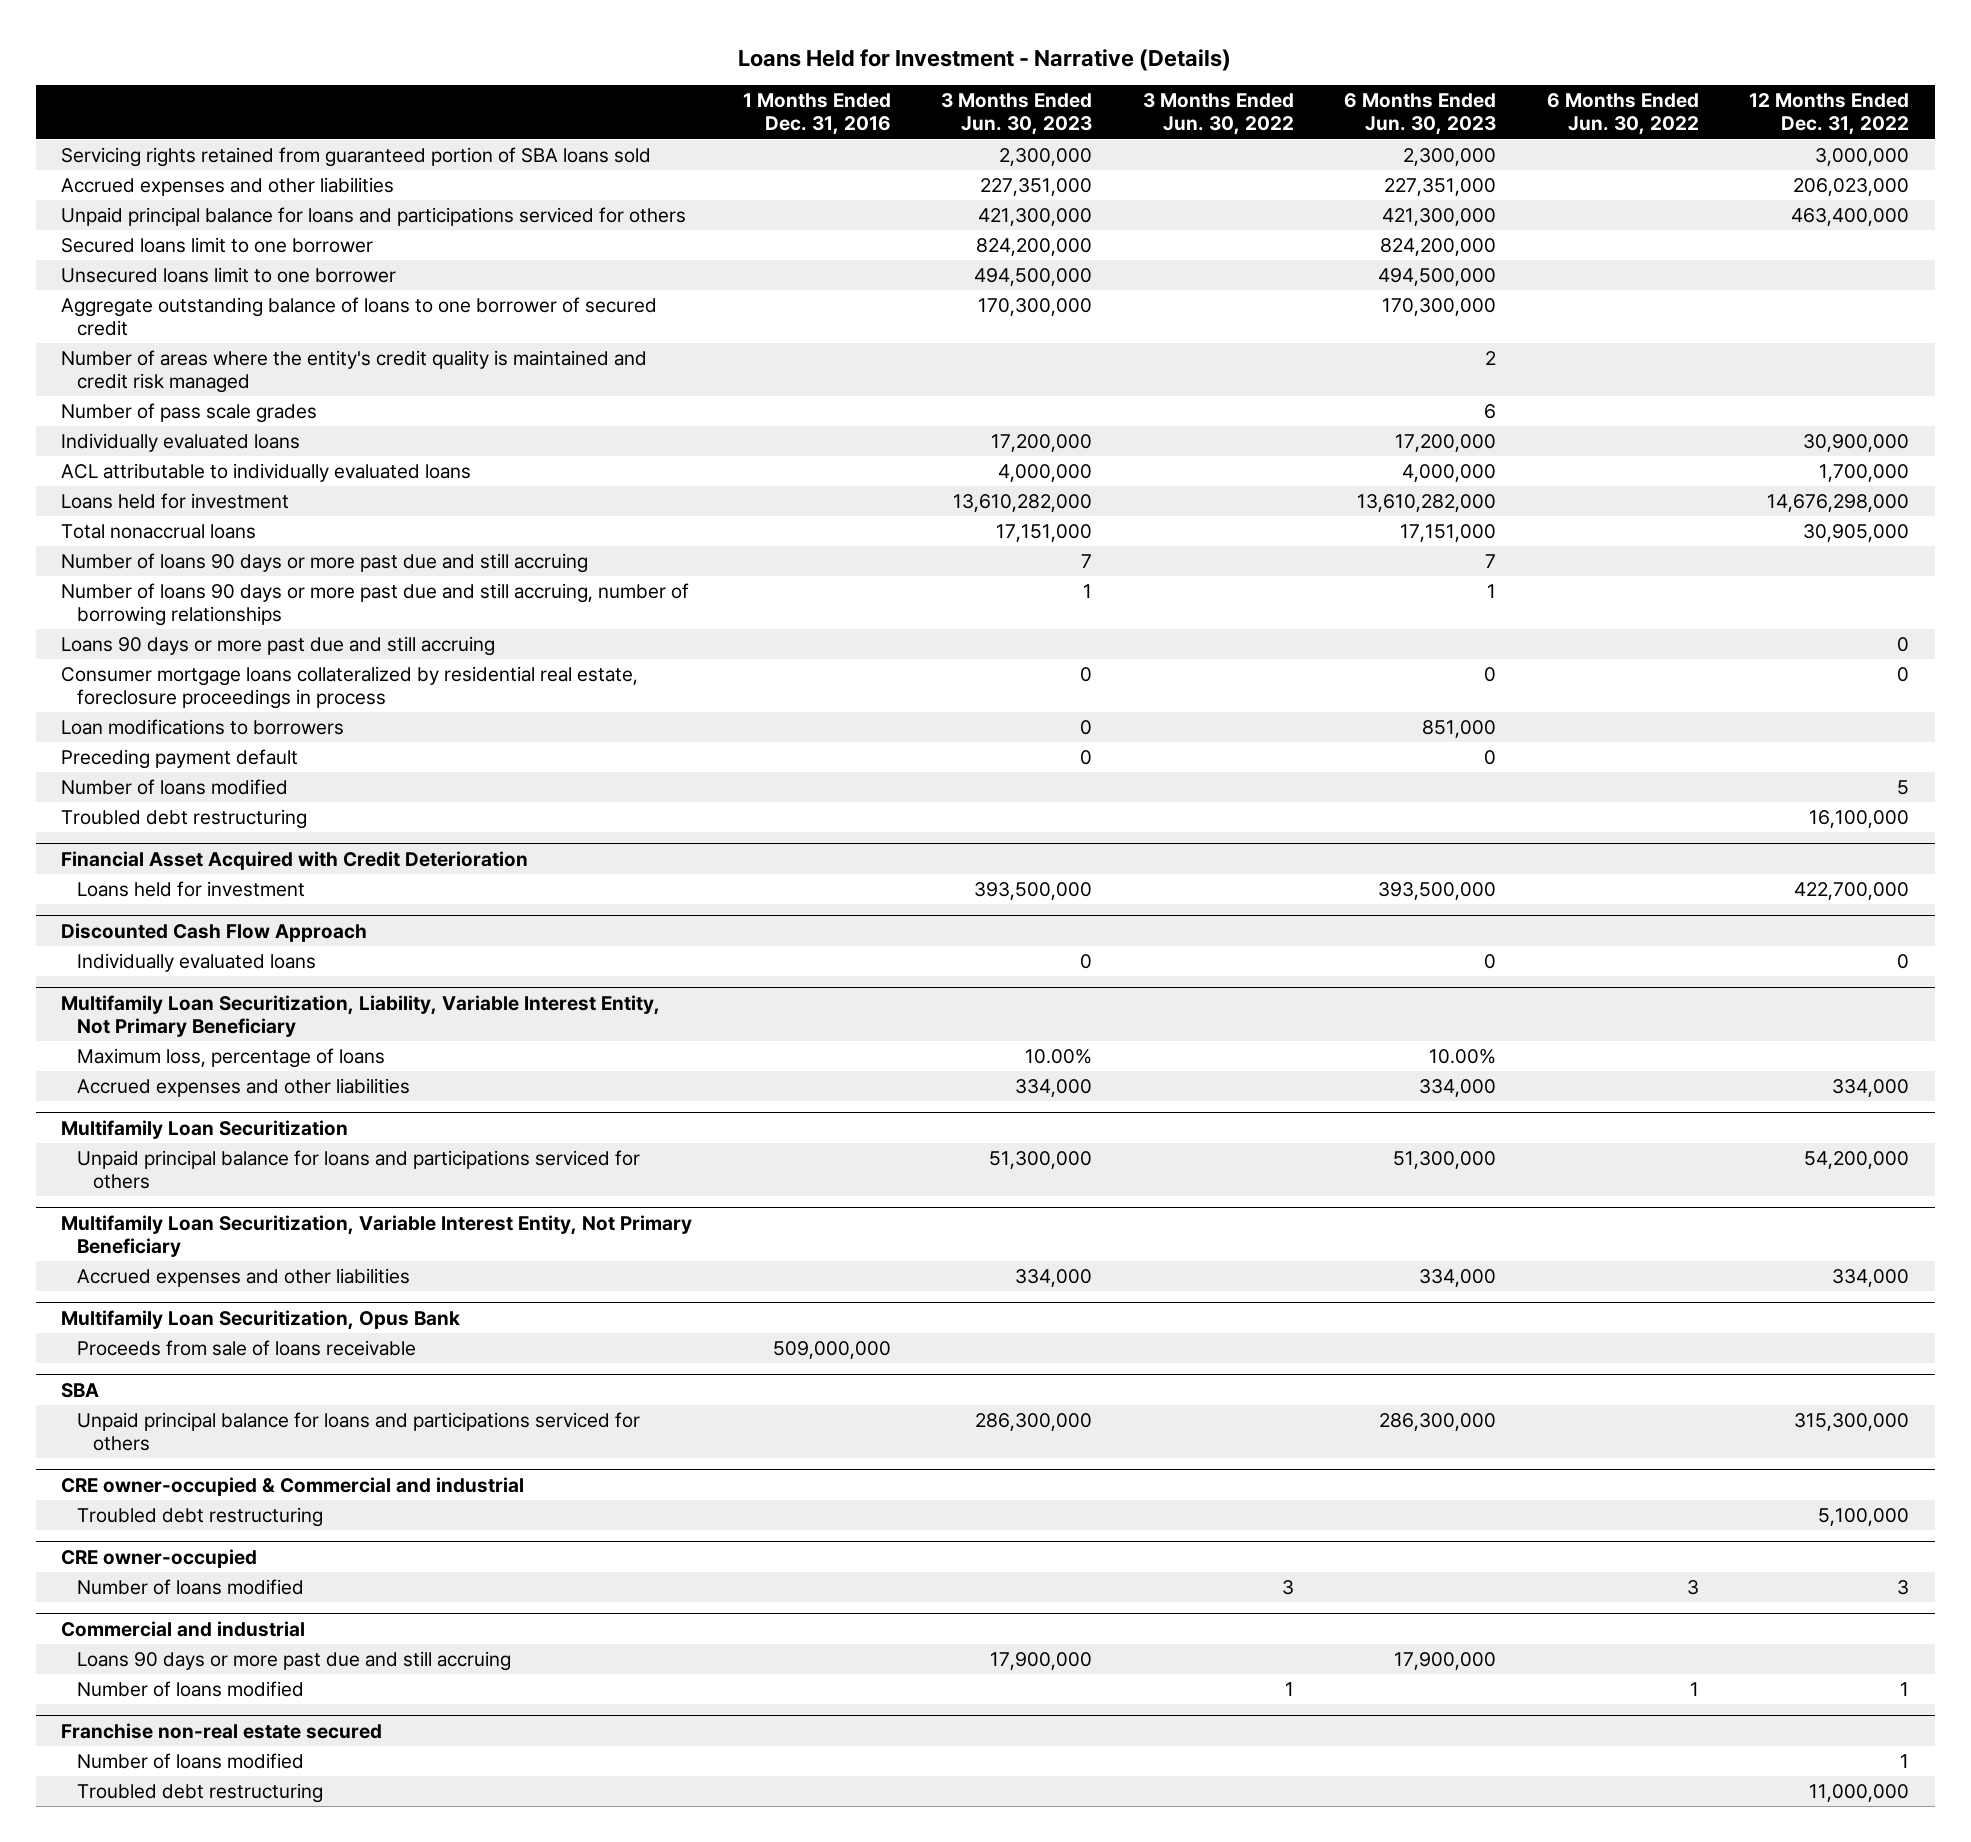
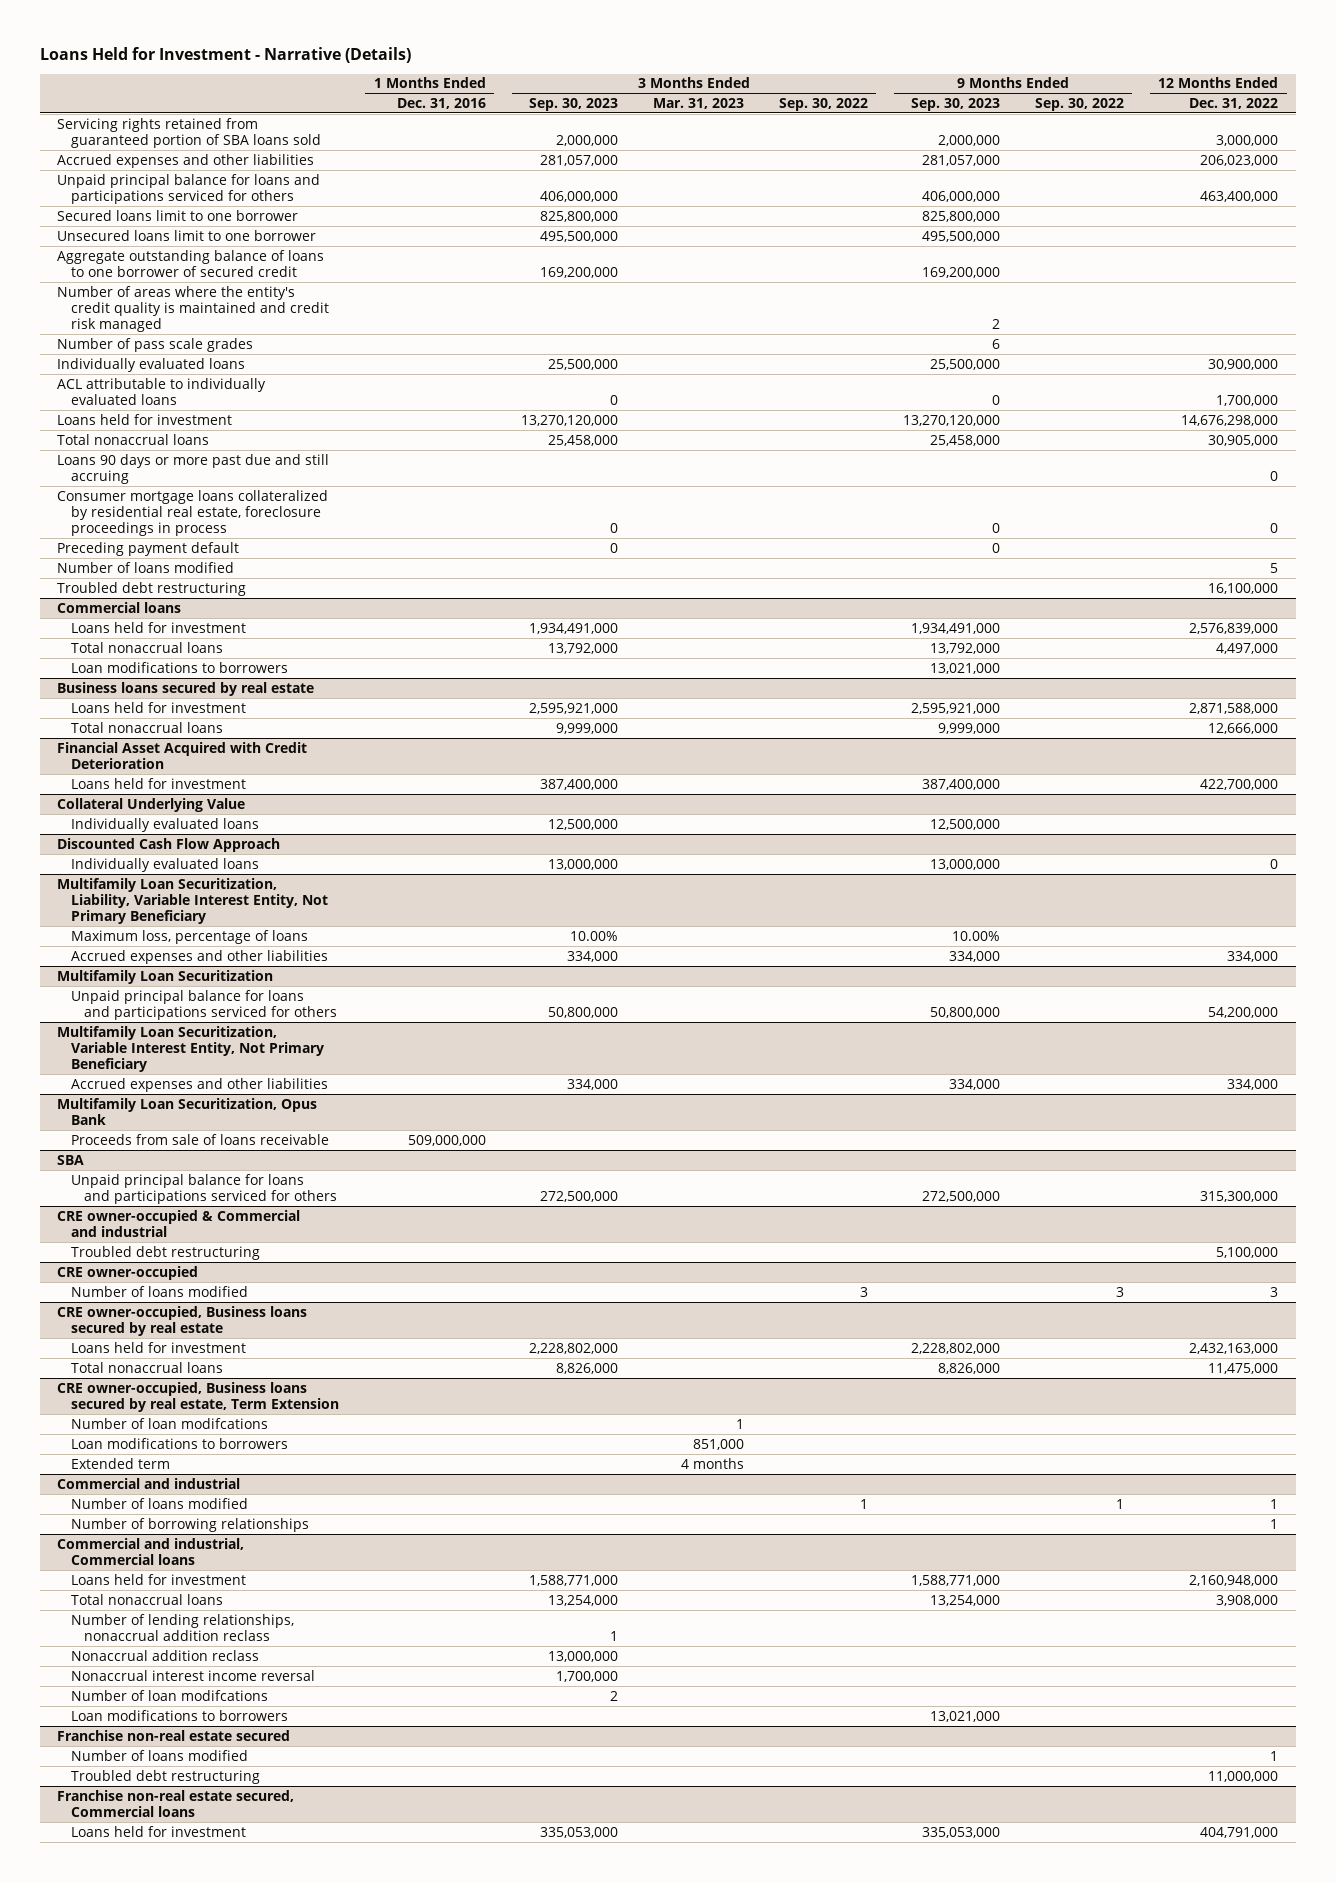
- | 1 Months Ended Dec. 31, 2016 | 3 Months Ended Jun. 30, 2023 | 3 Months Ended Jun. 30, 2022 | 6 Months Ended Jun. 30, 2023 | 6 Months Ended Jun. 30, 2022 | 12 Months Ended Dec. 31, 2022
+ | 1 Months Ended Dec. 31, 2016 | 3 Months Ended Sep. 30, 2023 | 3 Months Ended Mar. 31, 2023 | 3 Months Ended Sep. 30, 2022 | 9 Months Ended Sep. 30, 2023 | 9 Months Ended Sep. 30, 2022 | 12 Months Ended Dec. 31, 2022
- Number of loans 90 days or more past due and still accruing | | 7 | | 7 | |
- Number of loans 90 days or more past due and still accruing, number of borrowing relationships | | 1 | | 1 | |
- Loan modifications to borrowers | | 0 | | 851,000 | |
+ Commercial loans
+ Loans held for investment | | 1,934,491,000 | | | 1,934,491,000 | | 2,576,839,000
+ Total nonaccrual loans | | 13,792,000 | | | 13,792,000 | | 4,497,000
+ Loan modifications to borrowers | | | | | 13,021,000 | |
+ Business loans secured by real estate
+ Loans held for investment | | 2,595,921,000 | | | 2,595,921,000 | | 2,871,588,000
+ Total nonaccrual loans | | 9,999,000 | | | 9,999,000 | | 12,666,000
+ Collateral Underlying Value
+ Individually evaluated loans | | 12,500,000 | | | 12,500,000 | |
+ CRE owner-occupied, Business loans secured by real estate
+ Loans held for investment | | 2,228,802,000 | | | 2,228,802,000 | | 2,432,163,000
+ Total nonaccrual loans | | 8,826,000 | | | 8,826,000 | | 11,475,000
+ CRE owner-occupied, Business loans secured by real estate, Term Extension
+ Number of loan modifcations | | | 1 | | | |
+ Loan modifications to borrowers | | | 851,000 | | | |
+ Extended term | | | 4 months | | | |
@ Commercial and industrial
- Loans 90 days or more past due and still accruing | | 17,900,000 | | 17,900,000 | |
+ Number of borrowing relationships | | | | | | | 1
+ Commercial and industrial, Commercial loans
+ Loans held for investment | | 1,588,771,000 | | | 1,588,771,000 | | 2,160,948,000
+ Total nonaccrual loans | | 13,254,000 | | | 13,254,000 | | 3,908,000
+ Number of lending relationships, nonaccrual addition reclass | | 1 | | | | |
+ Nonaccrual addition reclass | | 13,000,000 | | | | |
+ Nonaccrual interest income reversal | | 1,700,000 | | | | |
+ Number of loan modifcations | | 2 | | | | |
+ Loan modifications to borrowers | | | | | 13,021,000 | |
+ Franchise non-real estate secured, Commercial loans
+ Loans held for investment | | 335,053,000 | | | 335,053,000 | | 404,791,000

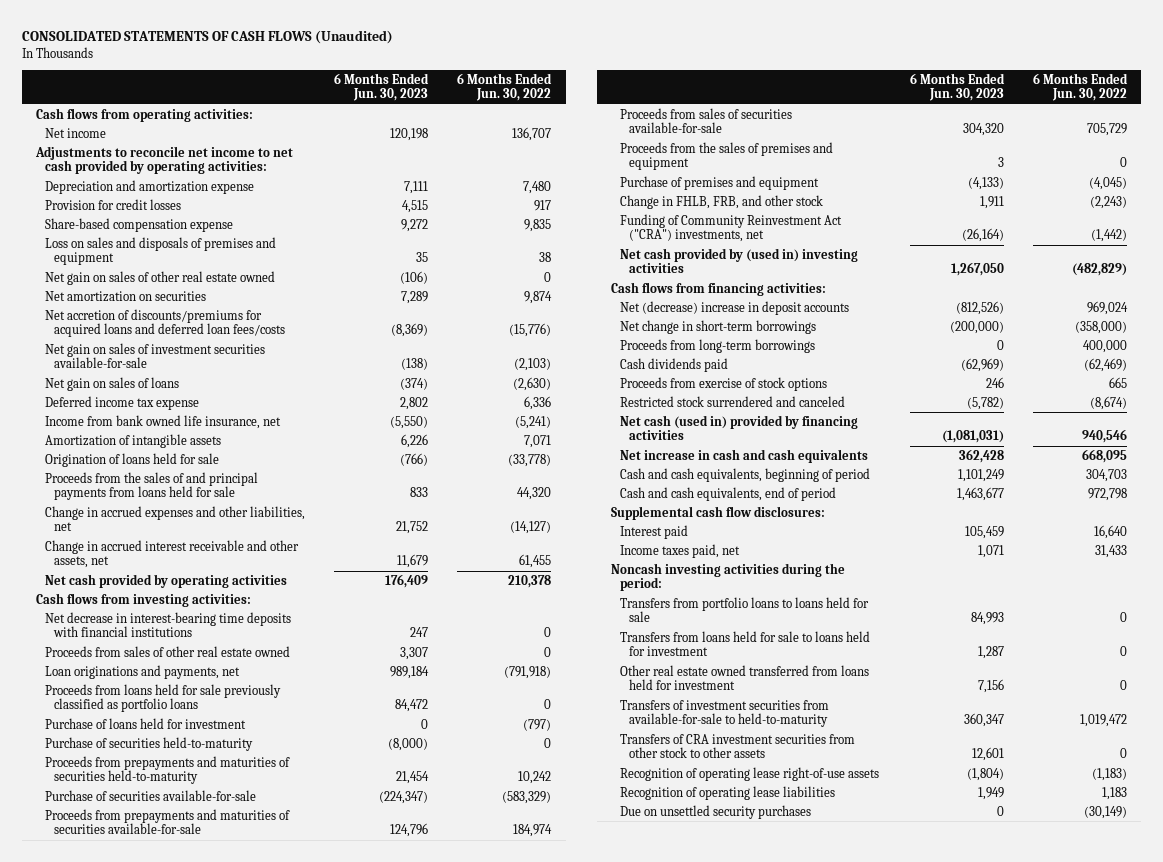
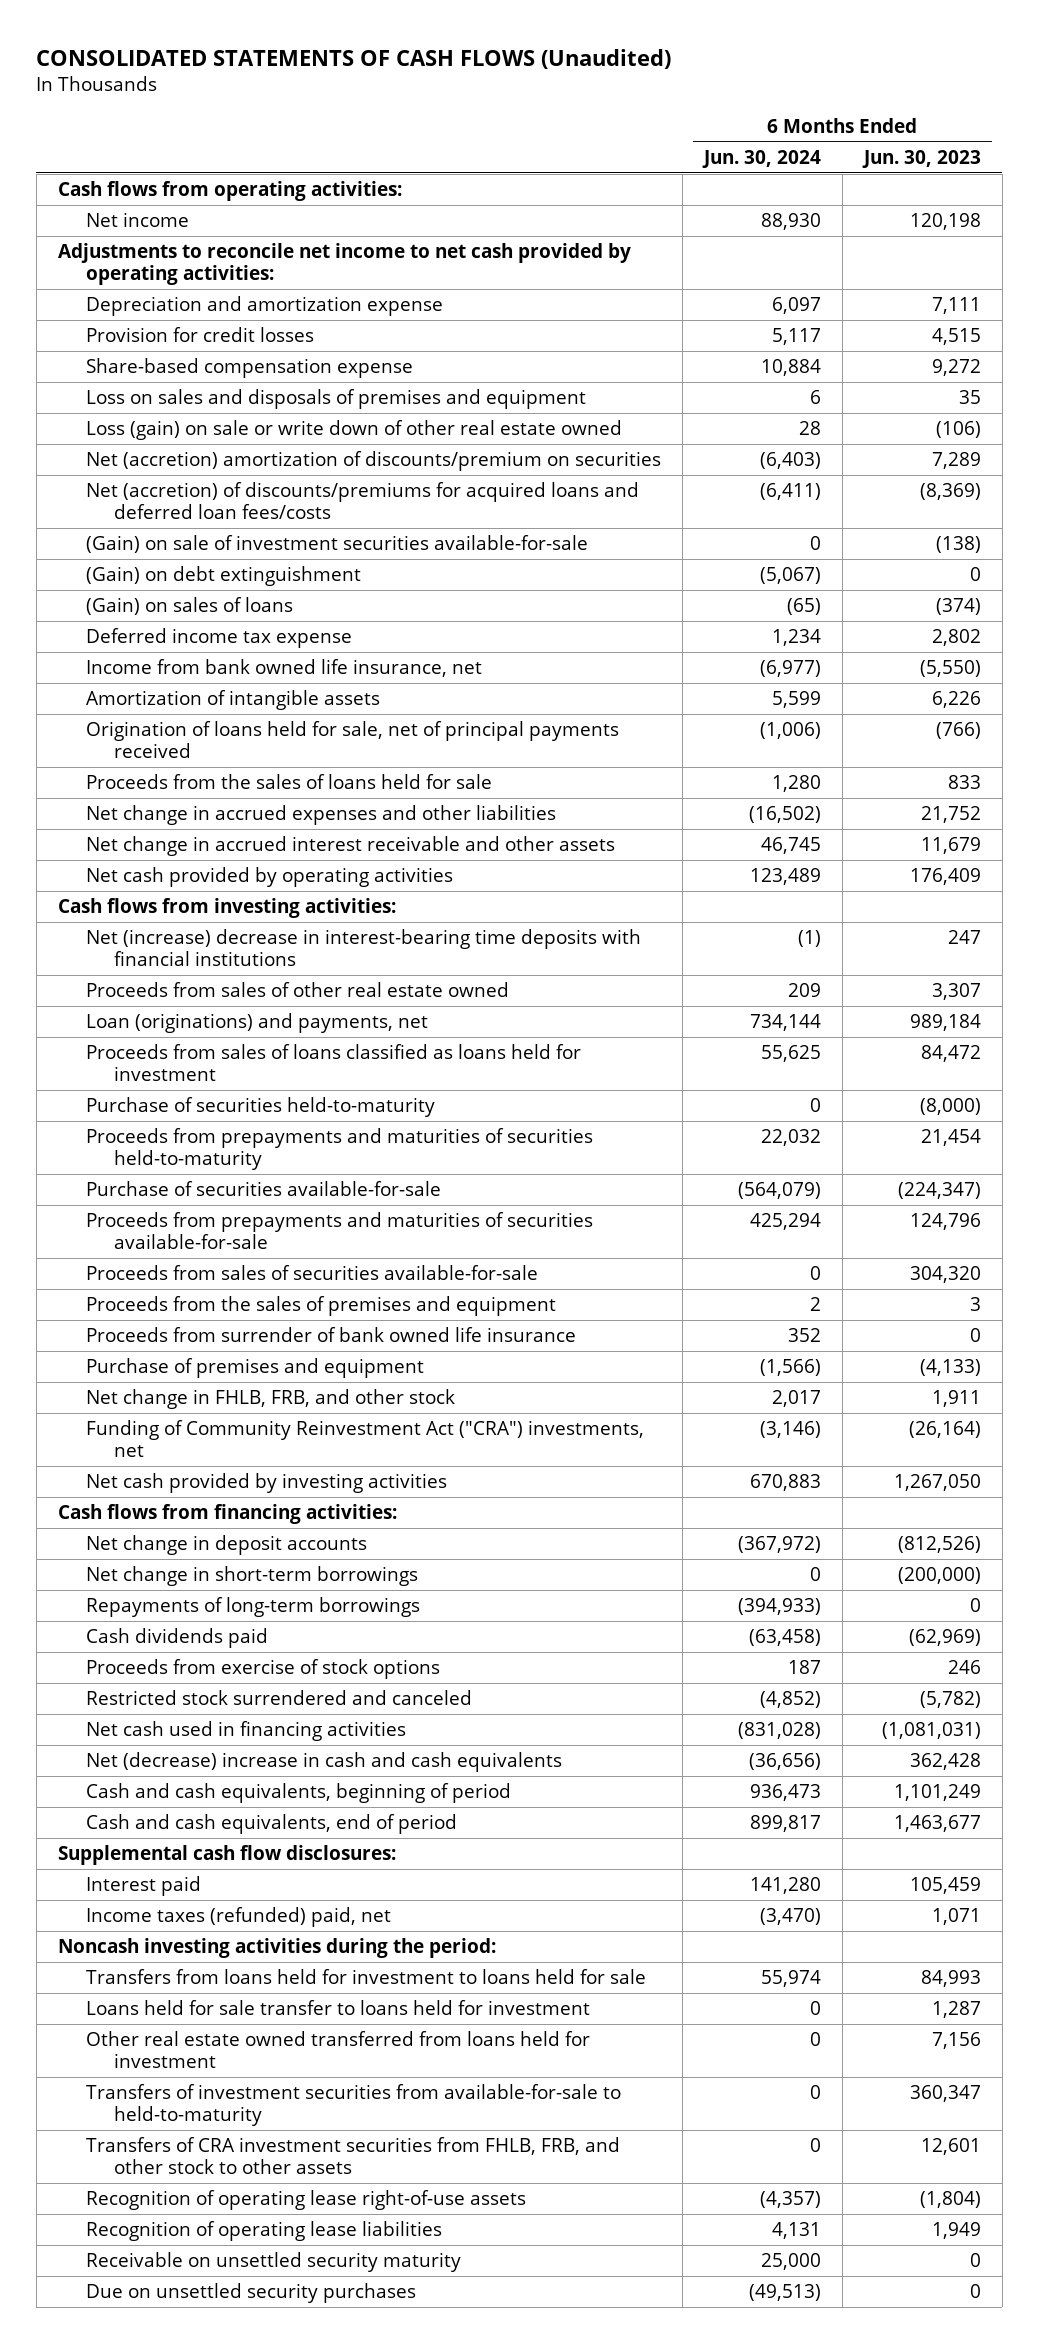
- | 6 Months Ended Jun. 30, 2023 | 6 Months Ended Jun. 30, 2022
+ | 6 Months Ended Jun. 30, 2024 | 6 Months Ended Jun. 30, 2023
- Net gain on sales of other real estate owned | (106) | 0
- Net amortization on securities | 7,289 | 9,874
- Net accretion of discounts/premiums for acquired loans and deferred loan fees/costs | (8,369) | (15,776)
- Net gain on sales of investment securities available-for-sale | (138) | (2,103)
- Net gain on sales of loans | (374) | (2,630)
+ Loss (gain) on sale or write down of other real estate owned | 28 | (106)
+ Net (accretion) amortization of discounts/premium on securities | (6,403) | 7,289
+ Net (accretion) of discounts/premiums for acquired loans and deferred loan fees/costs | (6,411) | (8,369)
+ (Gain) on sale of investment securities available-for-sale | 0 | (138)
+ (Gain) on debt extinguishment | (5,067) | 0
+ (Gain) on sales of loans | (65) | (374)
- Origination of loans held for sale | (766) | (33,778)
- Proceeds from the sales of and principal payments from loans held for sale | 833 | 44,320
- Change in accrued expenses and other liabilities, net | 21,752 | (14,127)
- Change in accrued interest receivable and other assets, net | 11,679 | 61,455
+ Origination of loans held for sale, net of principal payments received | (1,006) | (766)
+ Proceeds from the sales of loans held for sale | 1,280 | 833
+ Net change in accrued expenses and other liabilities | (16,502) | 21,752
+ Net change in accrued interest receivable and other assets | 46,745 | 11,679
- Net decrease in interest-bearing time deposits with financial institutions | 247 | 0
+ Net (increase) decrease in interest-bearing time deposits with financial institutions | (1) | 247
- Loan originations and payments, net | 989,184 | (791,918)
- Proceeds from loans held for sale previously classified as portfolio loans | 84,472 | 0
- Purchase of loans held for investment | 0 | (797)
+ Loan (originations) and payments, net | 734,144 | 989,184
+ Proceeds from sales of loans classified as loans held for investment | 55,625 | 84,472
+ Proceeds from surrender of bank owned life insurance | 352 | 0
- Change in FHLB, FRB, and other stock | 1,911 | (2,243)
+ Net change in FHLB, FRB, and other stock | 2,017 | 1,911
- Net cash provided by (used in) investing activities | 1,267,050 | (482,829)
+ Net cash provided by investing activities | 670,883 | 1,267,050
- Net (decrease) increase in deposit accounts | (812,526) | 969,024
+ Net change in deposit accounts | (367,972) | (812,526)
- Proceeds from long-term borrowings | 0 | 400,000
+ Repayments of long-term borrowings | (394,933) | 0
- Net cash (used in) provided by financing activities | (1,081,031) | 940,546
- Net increase in cash and cash equivalents | 362,428 | 668,095
+ Net cash used in financing activities | (831,028) | (1,081,031)
+ Net (decrease) increase in cash and cash equivalents | (36,656) | 362,428
- Income taxes paid, net | 1,071 | 31,433
+ Income taxes (refunded) paid, net | (3,470) | 1,071
- Transfers from portfolio loans to loans held for sale | 84,993 | 0
- Transfers from loans held for sale to loans held for investment | 1,287 | 0
+ Transfers from loans held for investment to loans held for sale | 55,974 | 84,993
+ Loans held for sale transfer to loans held for investment | 0 | 1,287
- Transfers of CRA investment securities from other stock to other assets | 12,601 | 0
+ Transfers of CRA investment securities from FHLB, FRB, and other stock to other assets | 0 | 12,601
+ Receivable on unsettled security maturity | 25,000 | 0

